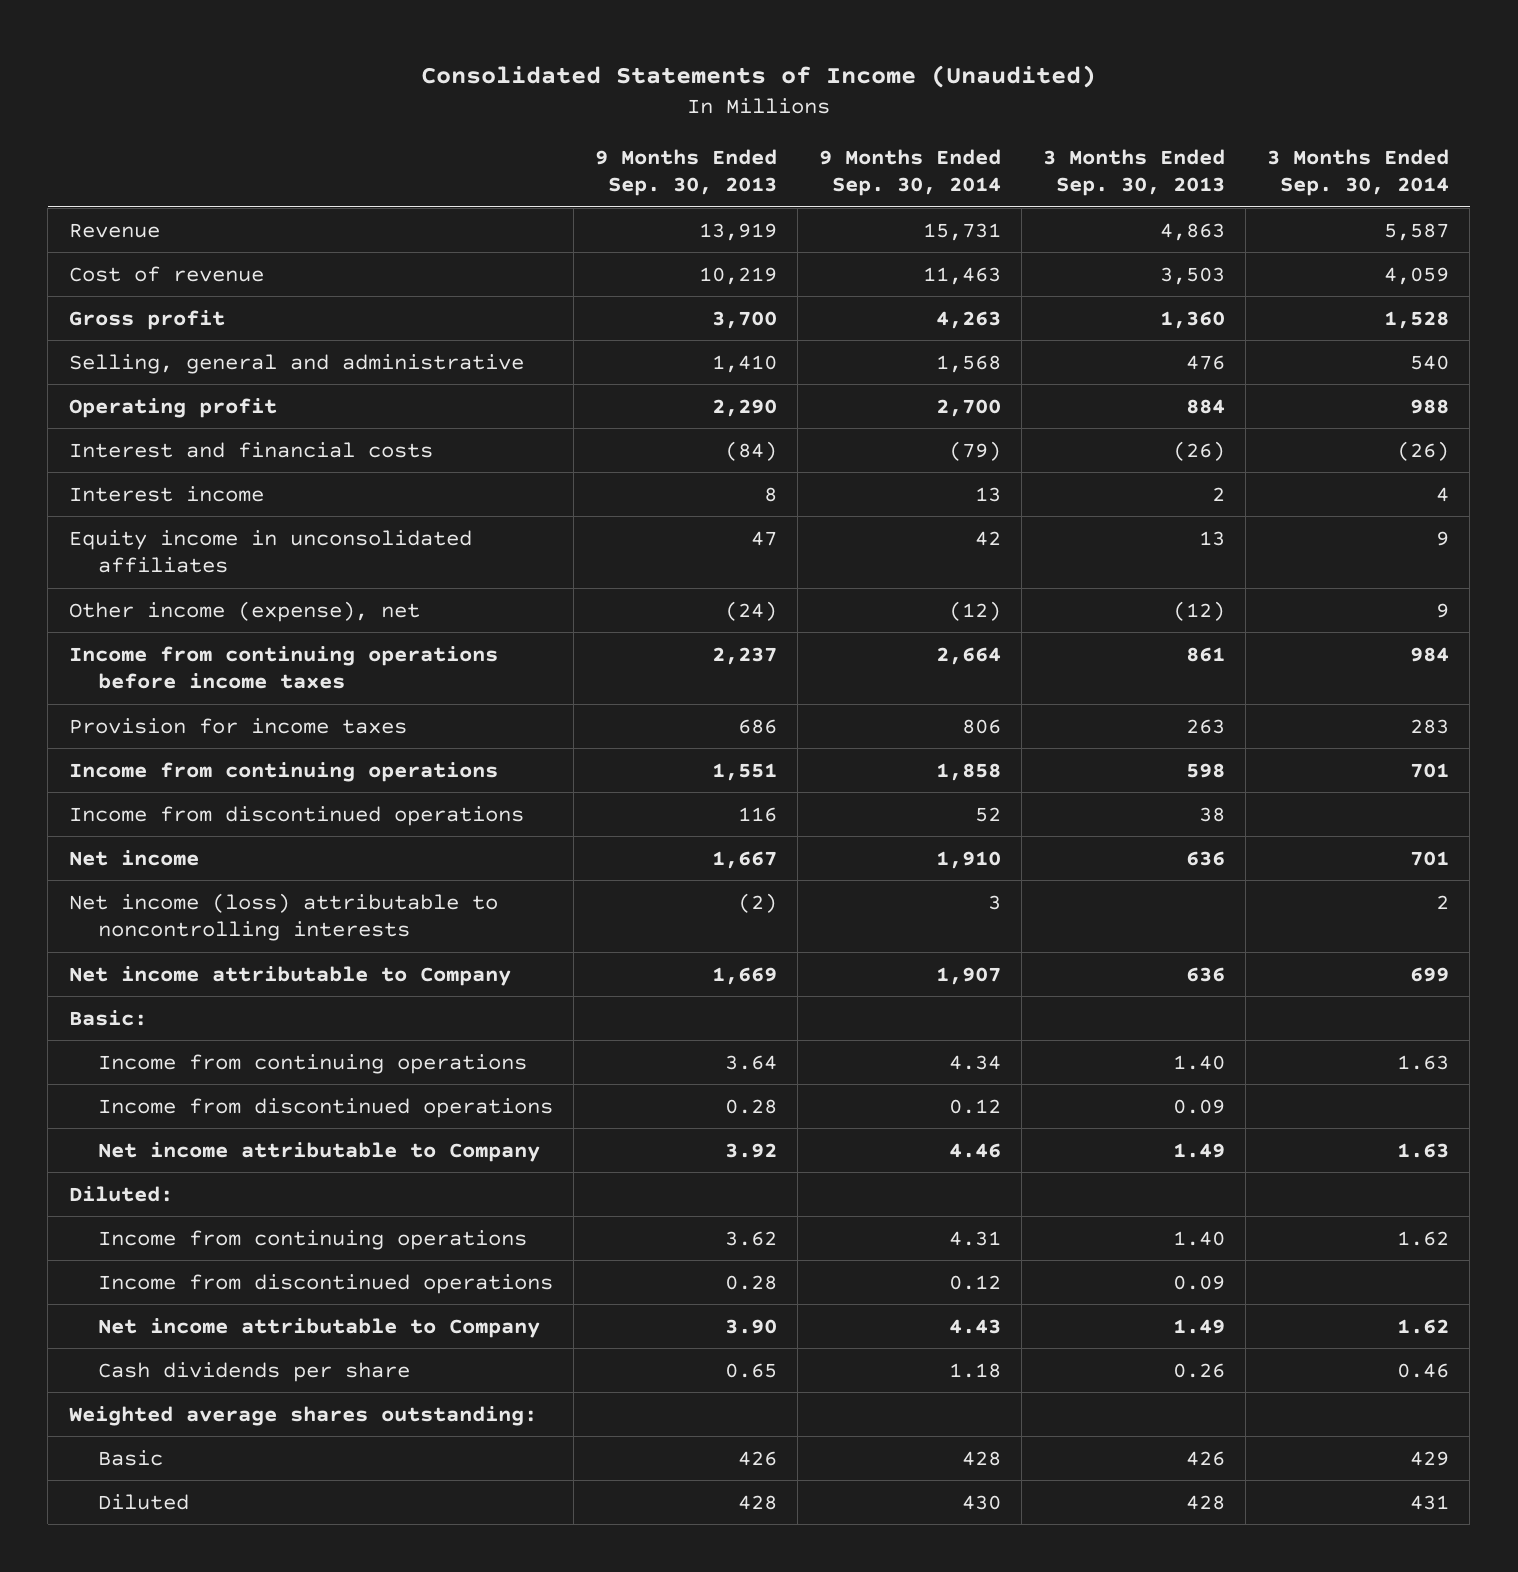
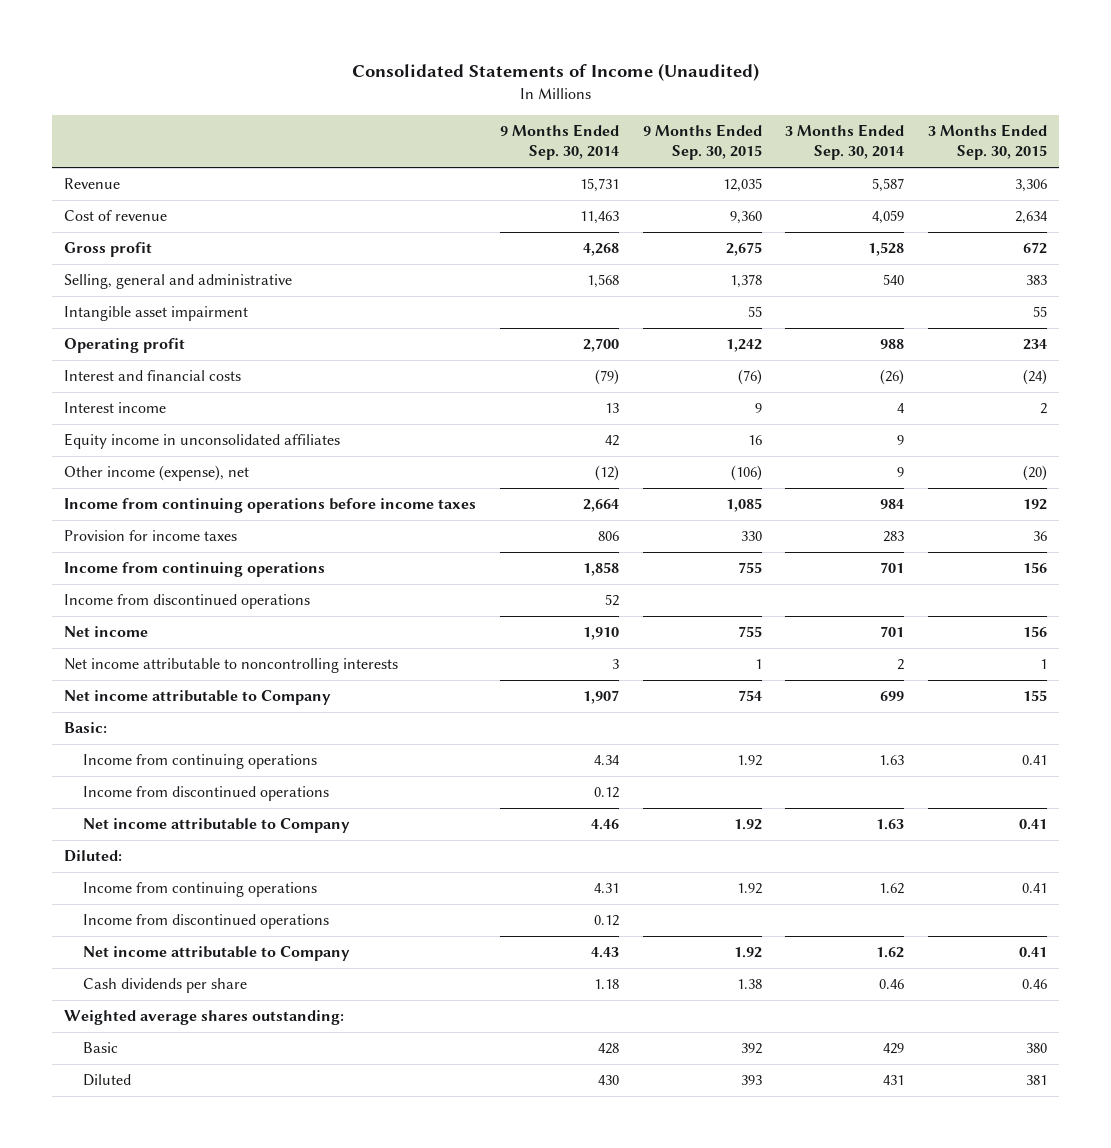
- | 9 Months Ended Sep. 30, 2013 | 9 Months Ended Sep. 30, 2014 | 3 Months Ended Sep. 30, 2013 | 3 Months Ended Sep. 30, 2014
+ | 9 Months Ended Sep. 30, 2014 | 9 Months Ended Sep. 30, 2015 | 3 Months Ended Sep. 30, 2014 | 3 Months Ended Sep. 30, 2015
- Gross profit | 3,700 | 4,263 | 1,360 | 1,528
+ Gross profit | 4,268 | 2,675 | 1,528 | 672
+ Intangible asset impairment | | 55 | | 55
- Net income (loss) attributable to noncontrolling interests | (2) | 3 | | 2
+ Net income attributable to noncontrolling interests | 3 | 1 | 2 | 1

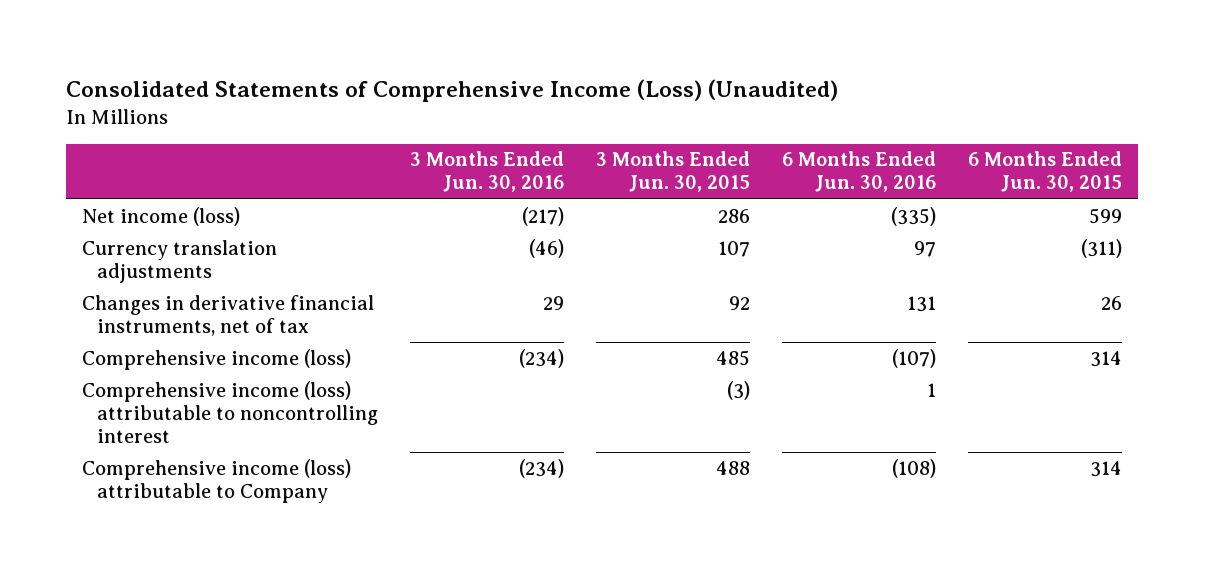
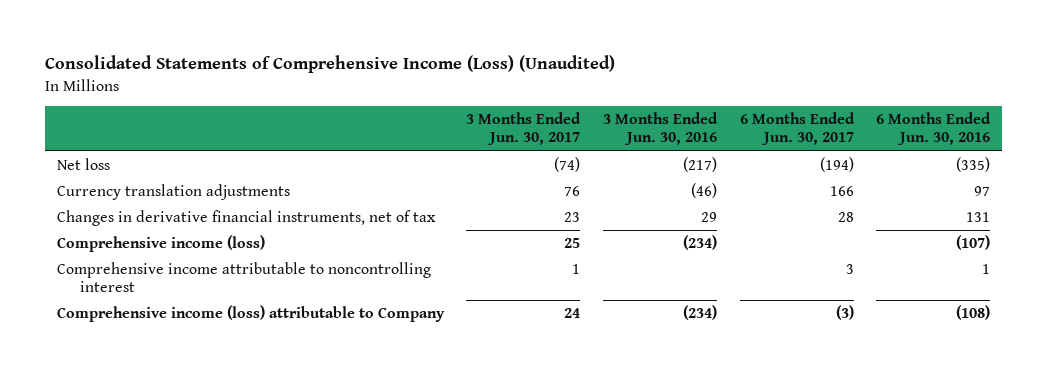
- | 3 Months Ended Jun. 30, 2016 | 3 Months Ended Jun. 30, 2015 | 6 Months Ended Jun. 30, 2016 | 6 Months Ended Jun. 30, 2015
+ | 3 Months Ended Jun. 30, 2017 | 3 Months Ended Jun. 30, 2016 | 6 Months Ended Jun. 30, 2017 | 6 Months Ended Jun. 30, 2016
- Net income (loss) | (217) | 286 | (335) | 599
+ Net loss | (74) | (217) | (194) | (335)
- Comprehensive income (loss) attributable to noncontrolling interest | | (3) | 1 |
+ Comprehensive income attributable to noncontrolling interest | 1 | | 3 | 1

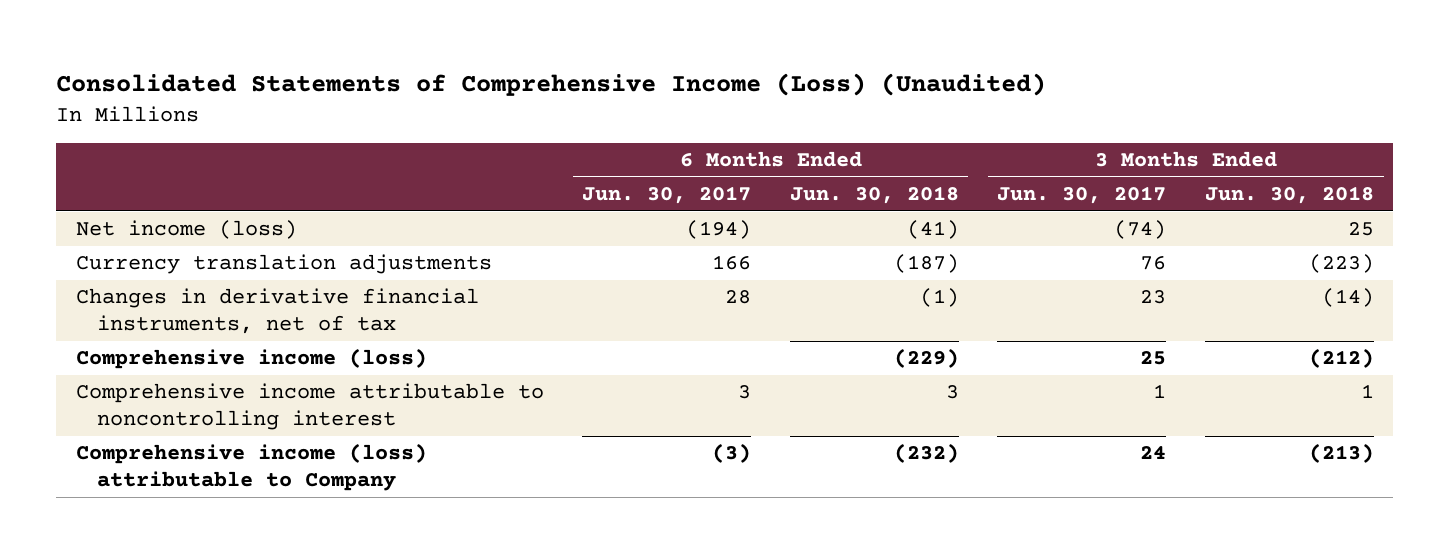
- | 3 Months Ended Jun. 30, 2017 | 3 Months Ended Jun. 30, 2016 | 6 Months Ended Jun. 30, 2017 | 6 Months Ended Jun. 30, 2016
+ | 6 Months Ended Jun. 30, 2017 | 6 Months Ended Jun. 30, 2018 | 3 Months Ended Jun. 30, 2017 | 3 Months Ended Jun. 30, 2018
- Net loss | (74) | (217) | (194) | (335)
+ Net income (loss) | (194) | (41) | (74) | 25

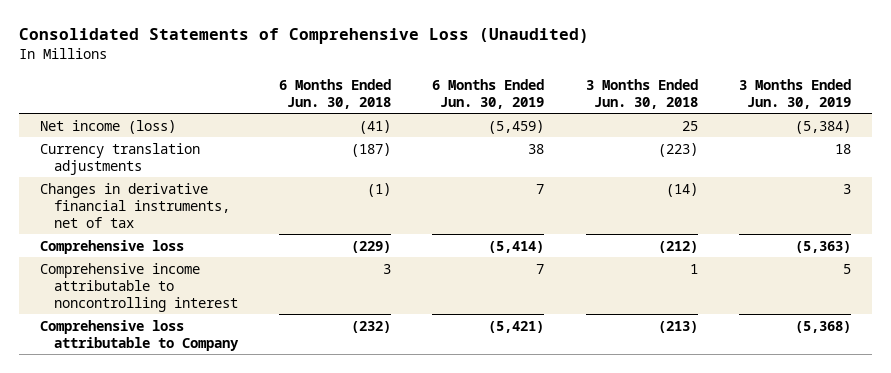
- Consolidated Statements of Comprehensive Income (Loss) (Unaudited)
+ Consolidated Statements of Comprehensive Loss (Unaudited)
- | 6 Months Ended Jun. 30, 2017 | 6 Months Ended Jun. 30, 2018 | 3 Months Ended Jun. 30, 2017 | 3 Months Ended Jun. 30, 2018
+ | 6 Months Ended Jun. 30, 2018 | 6 Months Ended Jun. 30, 2019 | 3 Months Ended Jun. 30, 2018 | 3 Months Ended Jun. 30, 2019
- Comprehensive income (loss) | | (229) | 25 | (212)
+ Comprehensive loss | (229) | (5,414) | (212) | (5,363)
- Comprehensive income (loss) attributable to Company | (3) | (232) | 24 | (213)
+ Comprehensive loss attributable to Company | (232) | (5,421) | (213) | (5,368)

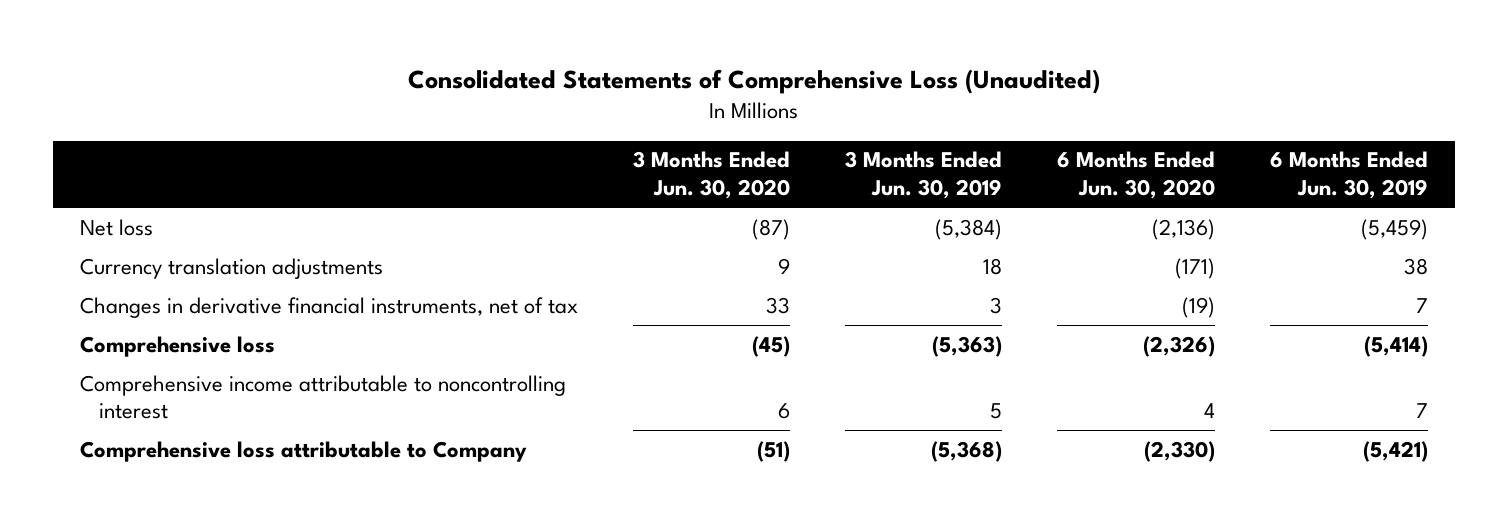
- | 6 Months Ended Jun. 30, 2018 | 6 Months Ended Jun. 30, 2019 | 3 Months Ended Jun. 30, 2018 | 3 Months Ended Jun. 30, 2019
+ | 3 Months Ended Jun. 30, 2020 | 3 Months Ended Jun. 30, 2019 | 6 Months Ended Jun. 30, 2020 | 6 Months Ended Jun. 30, 2019
- Net income (loss) | (41) | (5,459) | 25 | (5,384)
+ Net loss | (87) | (5,384) | (2,136) | (5,459)

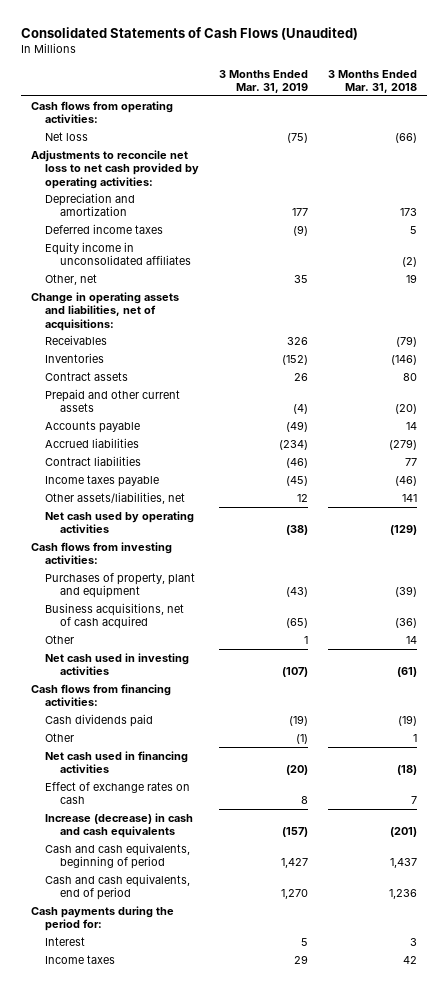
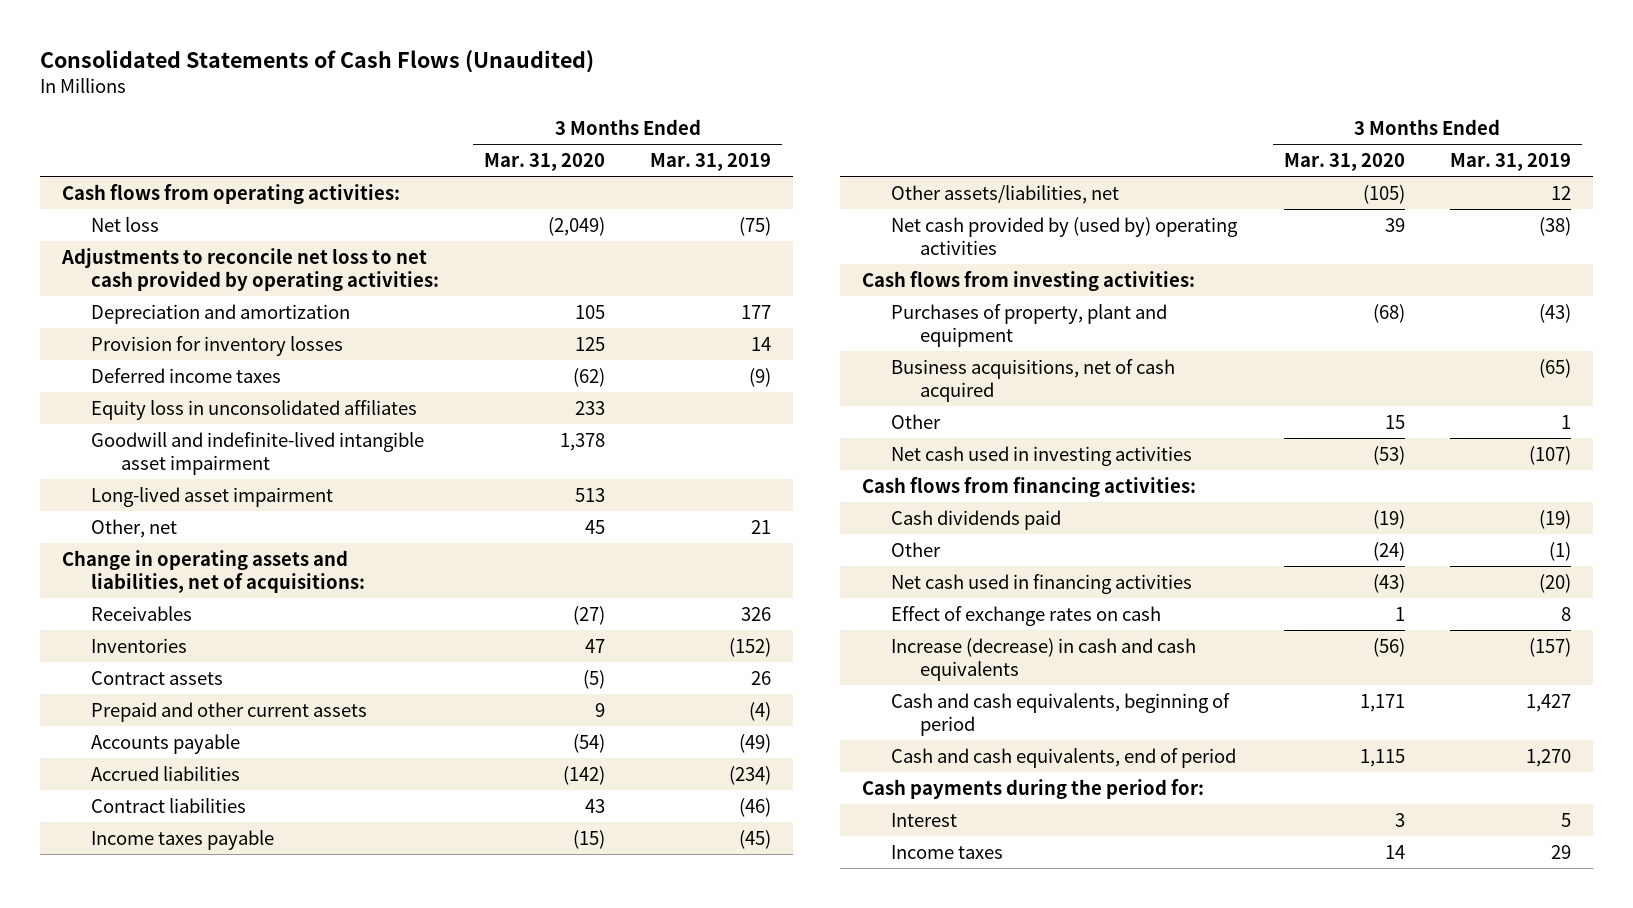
- | 3 Months Ended Mar. 31, 2019 | 3 Months Ended Mar. 31, 2018
+ | 3 Months Ended Mar. 31, 2020 | 3 Months Ended Mar. 31, 2019
+ Provision for inventory losses | 125 | 14
- Equity income in unconsolidated affiliates | | (2)
- Other, net | 35 | 19
+ Equity loss in unconsolidated affiliates | 233 |
+ Goodwill and indefinite-lived intangible asset impairment | 1,378 |
+ Long-lived asset impairment | 513 |
+ Other, net | 45 | 21
- Net cash used by operating activities | (38) | (129)
+ Net cash provided by (used by) operating activities | 39 | (38)

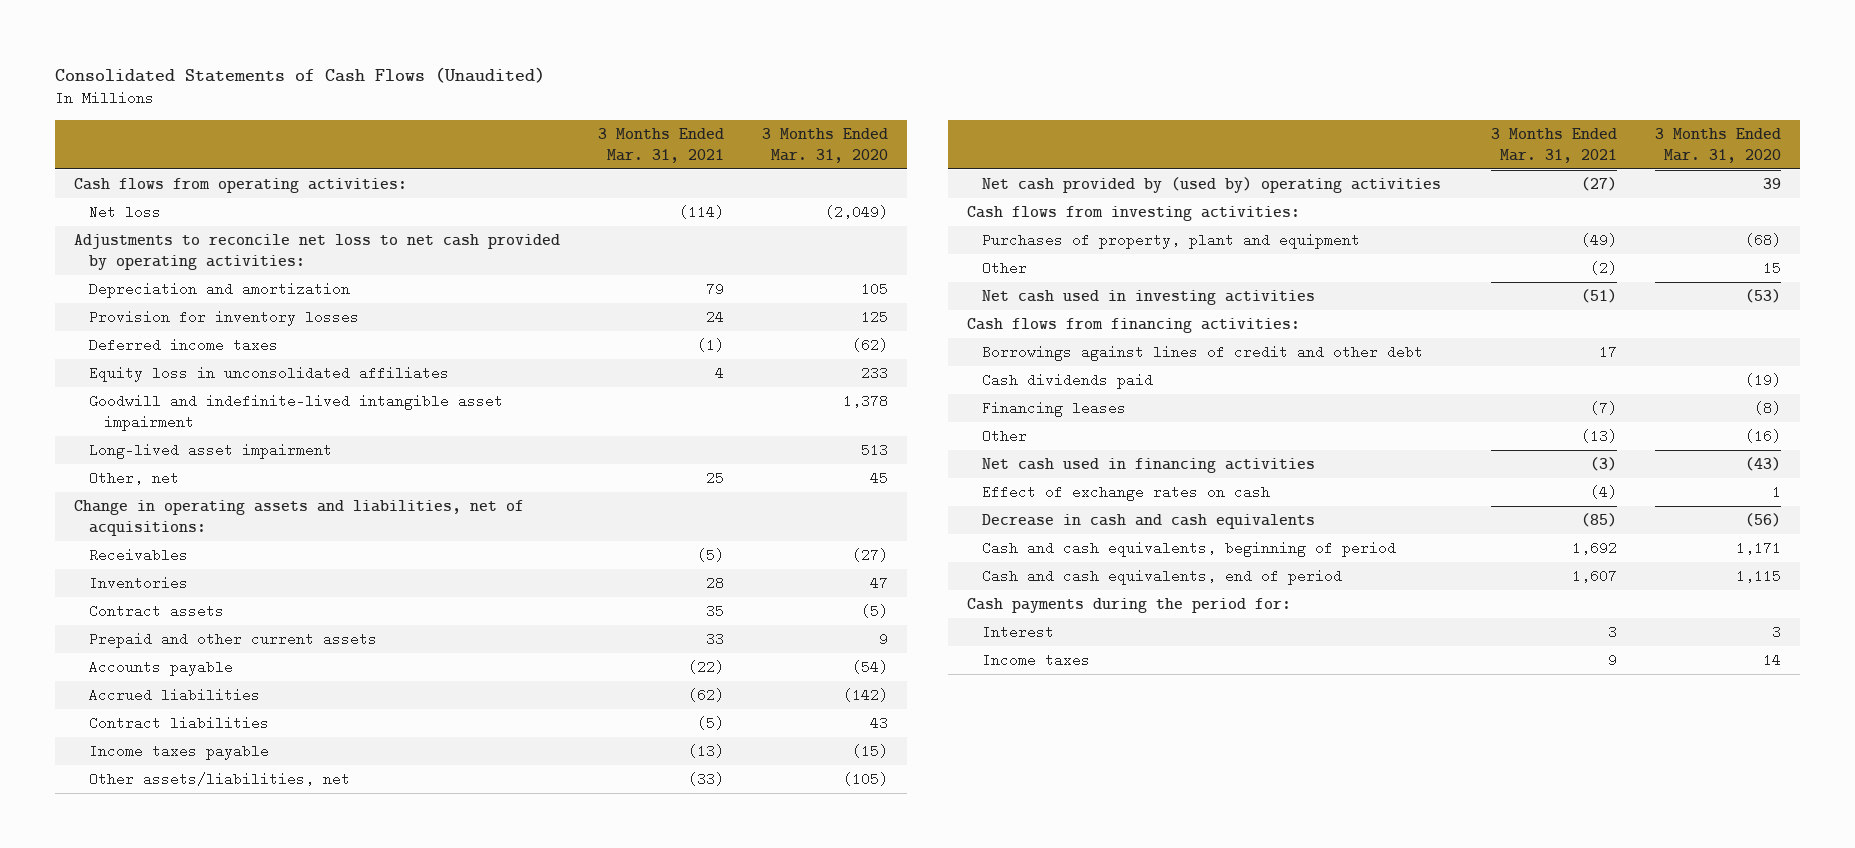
- | 3 Months Ended Mar. 31, 2020 | 3 Months Ended Mar. 31, 2019
+ | 3 Months Ended Mar. 31, 2021 | 3 Months Ended Mar. 31, 2020
- Business acquisitions, net of cash acquired | | (65)
+ Borrowings against lines of credit and other debt | 17 |
- Other | (24) | (1)
+ Financing leases | (7) | (8)
+ Other | (13) | (16)
- Increase (decrease) in cash and cash equivalents | (56) | (157)
+ Decrease in cash and cash equivalents | (85) | (56)

